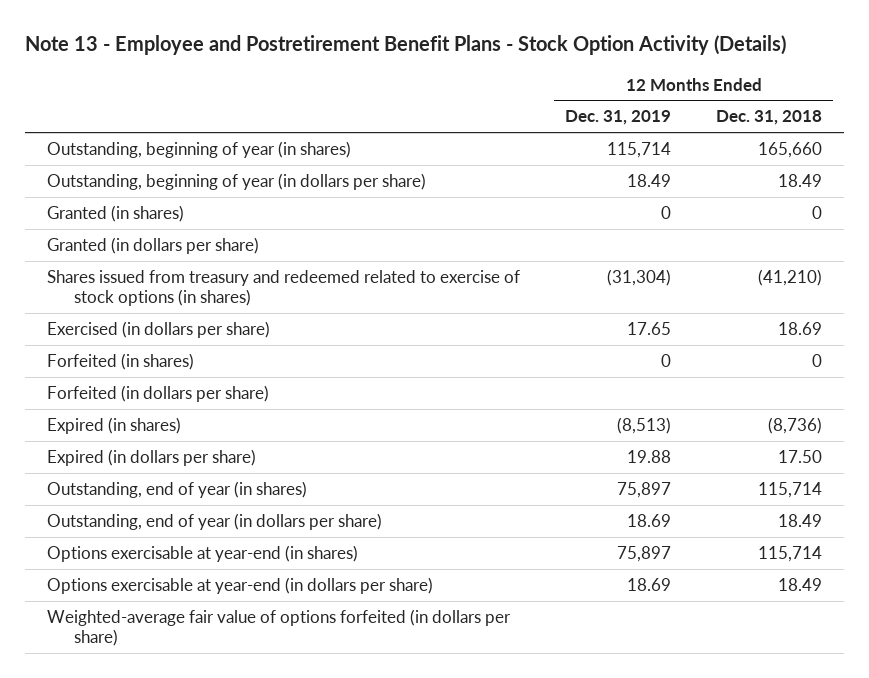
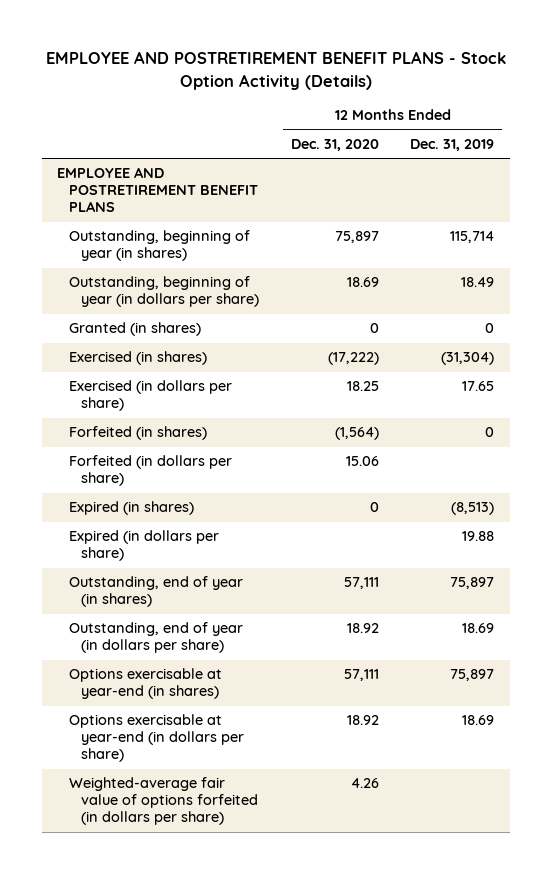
- Note 13 - Employee and Postretirement Benefit Plans - Stock Option Activity (Details)
+ EMPLOYEE AND POSTRETIREMENT BENEFIT PLANS - Stock Option Activity (Details)
- | 12 Months Ended Dec. 31, 2019 | 12 Months Ended Dec. 31, 2018
+ | 12 Months Ended Dec. 31, 2020 | 12 Months Ended Dec. 31, 2019
+ EMPLOYEE AND POSTRETIREMENT BENEFIT PLANS
- Granted (in dollars per share)
- Shares issued from treasury and redeemed related to exercise of stock options (in shares) | (31,304) | (41,210)
+ Exercised (in shares) | (17,222) | (31,304)

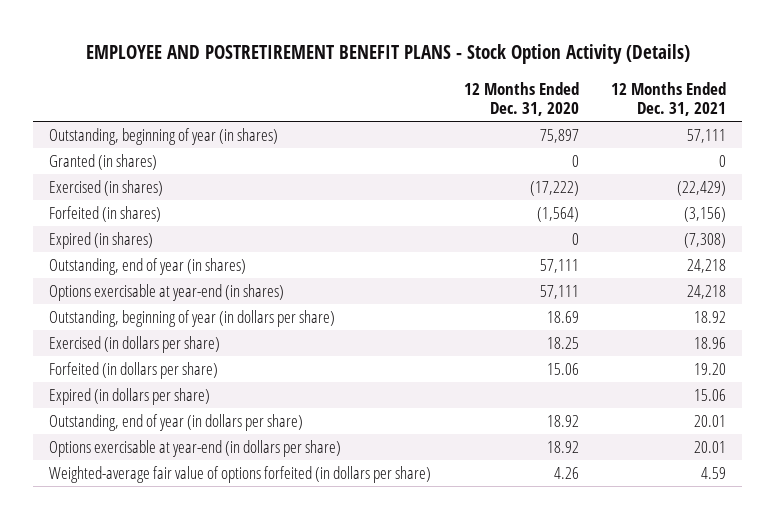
- | 12 Months Ended Dec. 31, 2020 | 12 Months Ended Dec. 31, 2019
+ | 12 Months Ended Dec. 31, 2020 | 12 Months Ended Dec. 31, 2021
- EMPLOYEE AND POSTRETIREMENT BENEFIT PLANS
moved down: Outstanding, beginning of year (in dollars per share) | 18.69 | 18.92
moved down: Exercised (in dollars per share) | 18.25 | 18.96
moved down: Forfeited (in dollars per share) | 15.06 | 19.20
moved down: Expired (in dollars per share) | | 15.06
moved down: Outstanding, end of year (in dollars per share) | 18.92 | 20.01

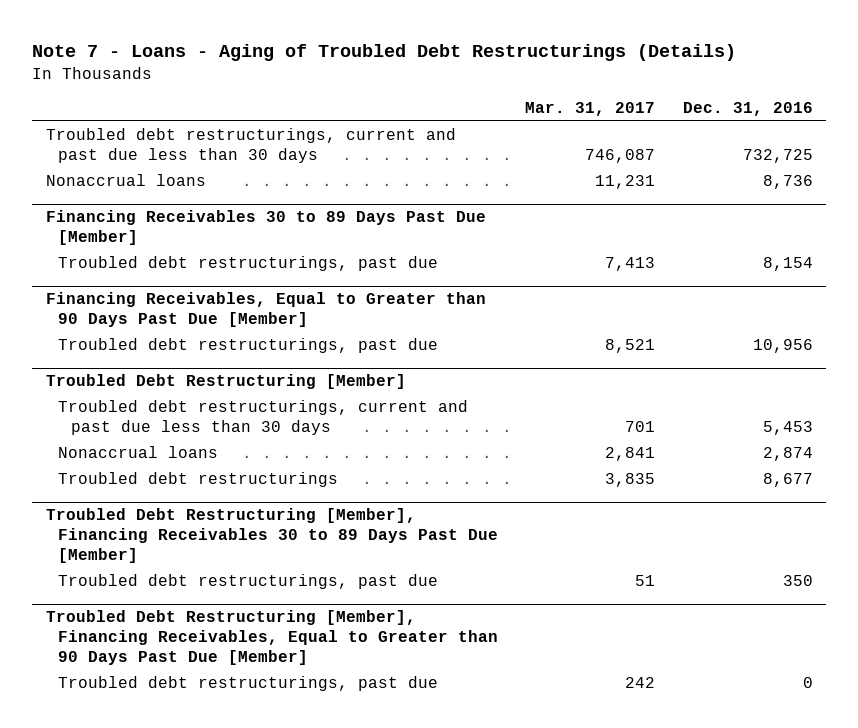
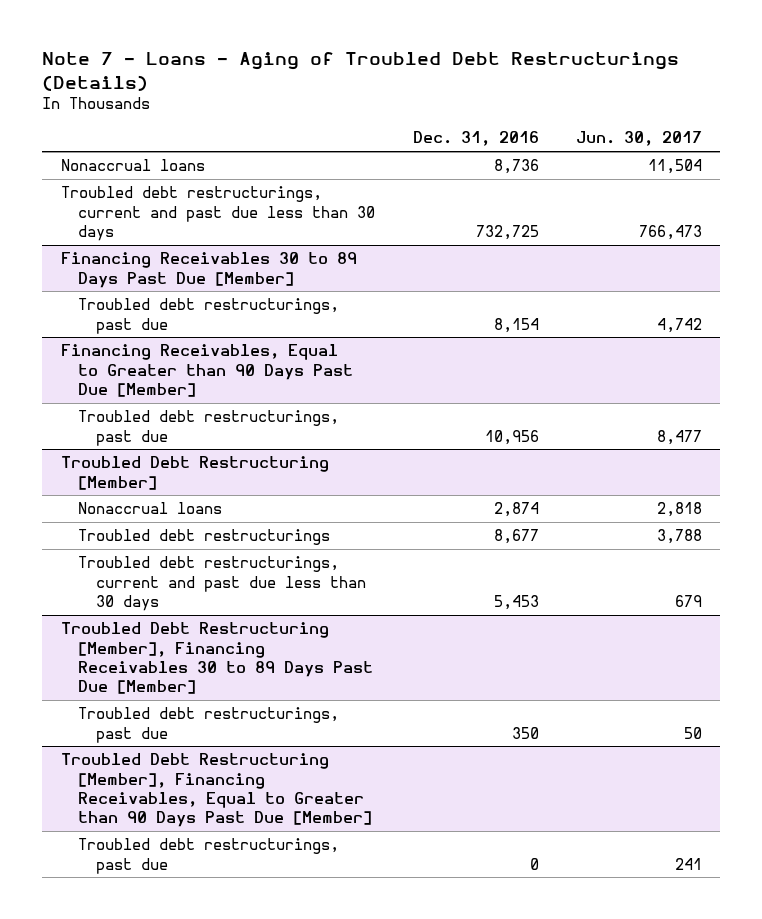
- | Mar. 31, 2017 | Dec. 31, 2016
+ | Dec. 31, 2016 | Jun. 30, 2017
moved down: Troubled debt restructurings, current and past due less than 30 days | 732,725 | 766,473
@ Troubled Debt Restructuring [Member]
moved down: Troubled debt restructurings, current and past due less than 30 days | 5,453 | 679

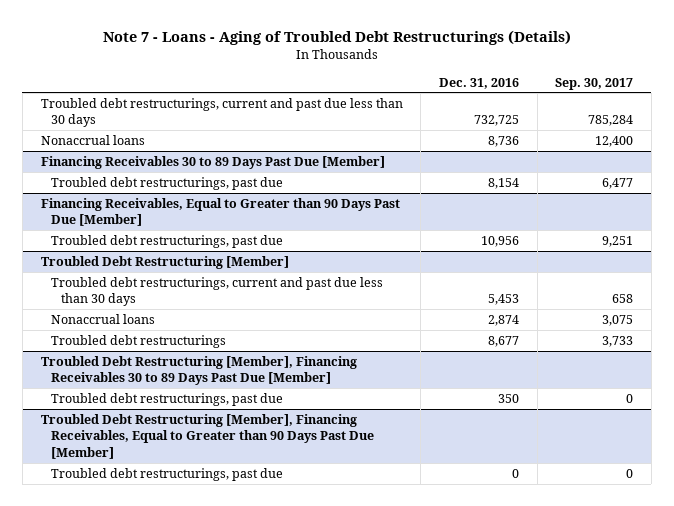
- | Dec. 31, 2016 | Jun. 30, 2017
+ | Dec. 31, 2016 | Sep. 30, 2017
moved down: Nonaccrual loans | 8,736 | 12,400
@ Troubled Debt Restructuring [Member]
moved up: Troubled debt restructurings, current and past due less than 30 days | 5,453 | 658

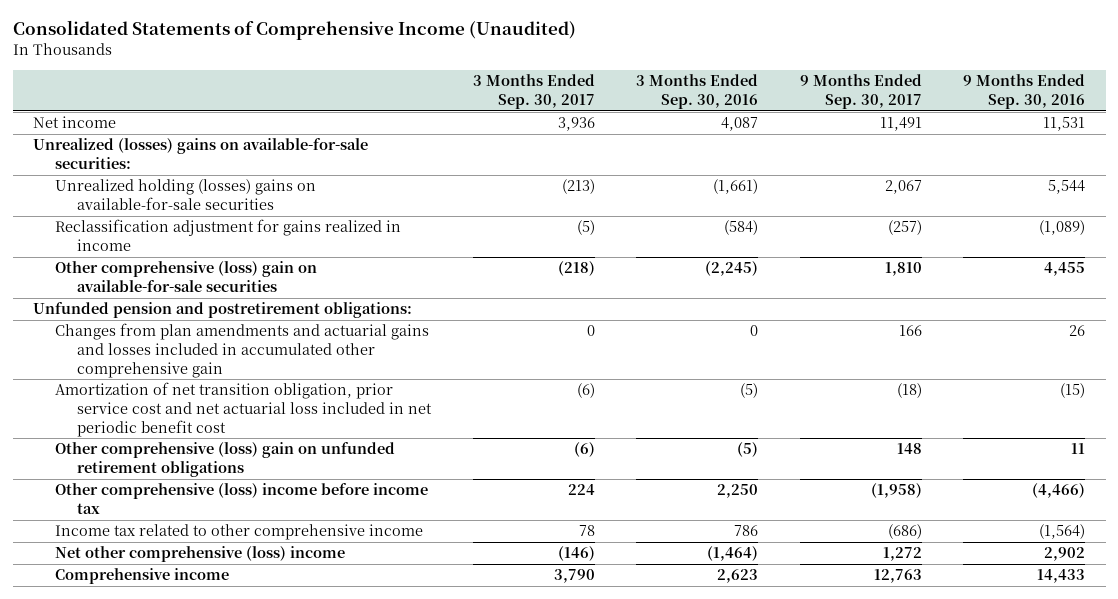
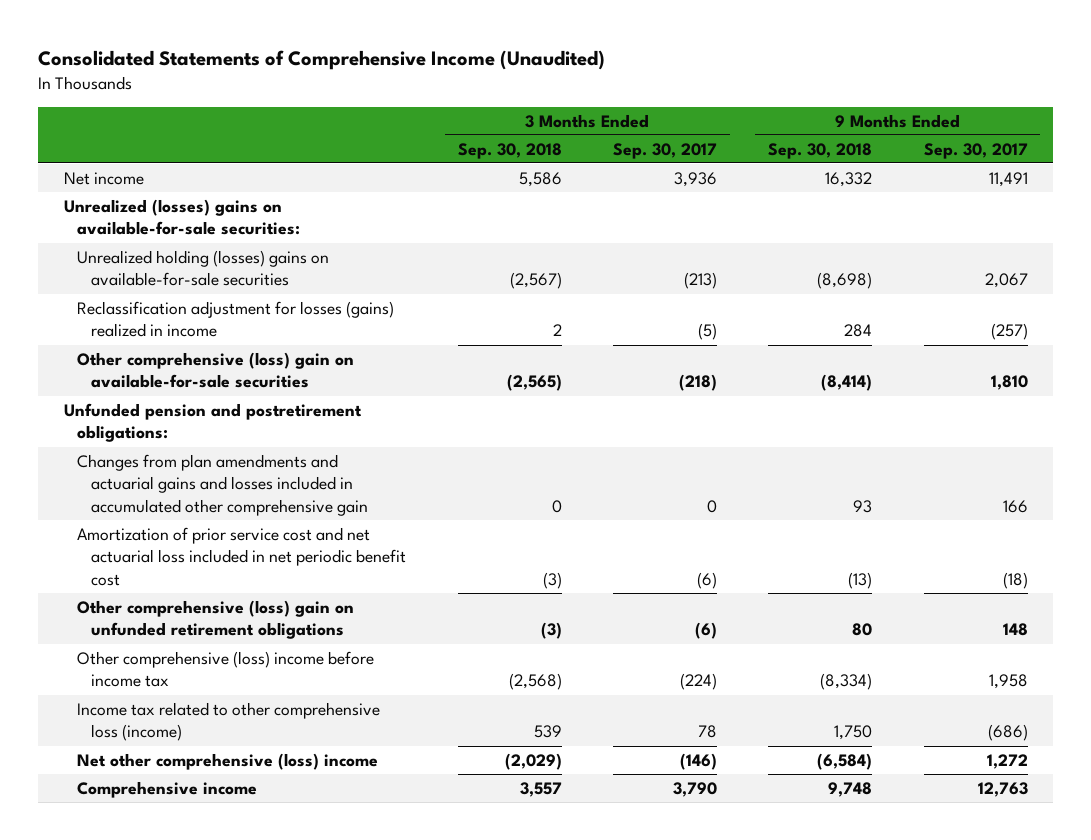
- | 3 Months Ended Sep. 30, 2017 | 3 Months Ended Sep. 30, 2016 | 9 Months Ended Sep. 30, 2017 | 9 Months Ended Sep. 30, 2016
+ | 3 Months Ended Sep. 30, 2018 | 3 Months Ended Sep. 30, 2017 | 9 Months Ended Sep. 30, 2018 | 9 Months Ended Sep. 30, 2017
- Reclassification adjustment for gains realized in income | (5) | (584) | (257) | (1,089)
+ Reclassification adjustment for losses (gains) realized in income | 2 | (5) | 284 | (257)
- Amortization of net transition obligation, prior service cost and net actuarial loss included in net periodic benefit cost | (6) | (5) | (18) | (15)
+ Amortization of prior service cost and net actuarial loss included in net periodic benefit cost | (3) | (6) | (13) | (18)
- Other comprehensive (loss) income before income tax | 224 | 2,250 | (1,958) | (4,466)
- Income tax related to other comprehensive income | 78 | 786 | (686) | (1,564)
+ Other comprehensive (loss) income before income tax | (2,568) | (224) | (8,334) | 1,958
+ Income tax related to other comprehensive loss (income) | 539 | 78 | 1,750 | (686)

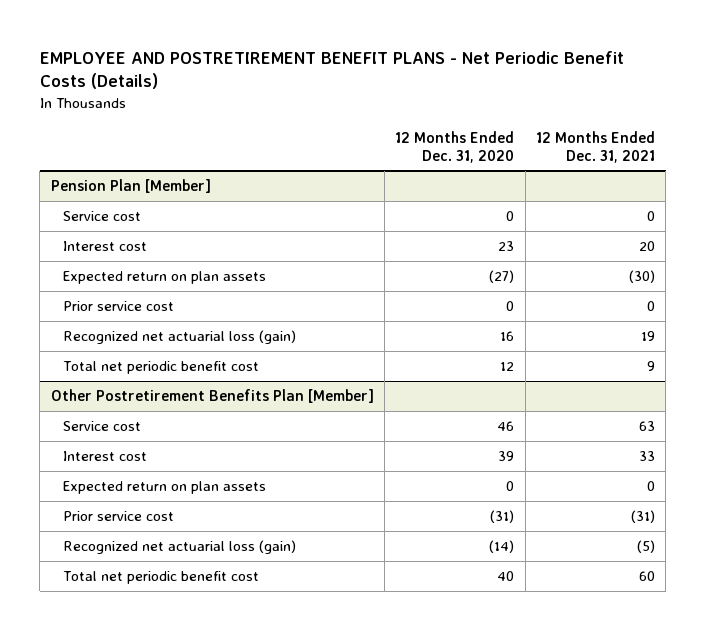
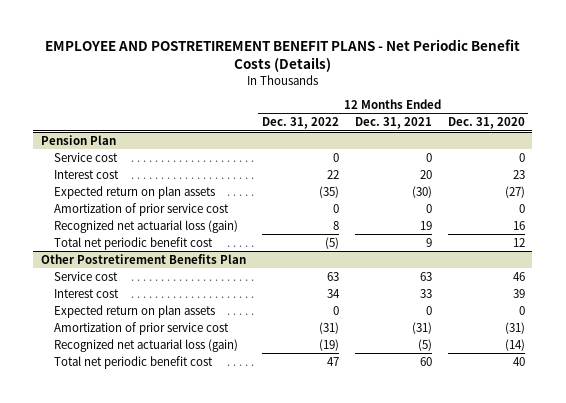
- | 12 Months Ended Dec. 31, 2020 | 12 Months Ended Dec. 31, 2021
+ | 12 Months Ended Dec. 31, 2022 | 12 Months Ended Dec. 31, 2021 | 12 Months Ended Dec. 31, 2020
- Pension Plan [Member]
+ Pension Plan
- Prior service cost | 0 | 0
+ Amortization of prior service cost | 0 | 0 | 0
- Other Postretirement Benefits Plan [Member]
+ Other Postretirement Benefits Plan
- Prior service cost | (31) | (31)
+ Amortization of prior service cost | (31) | (31) | (31)

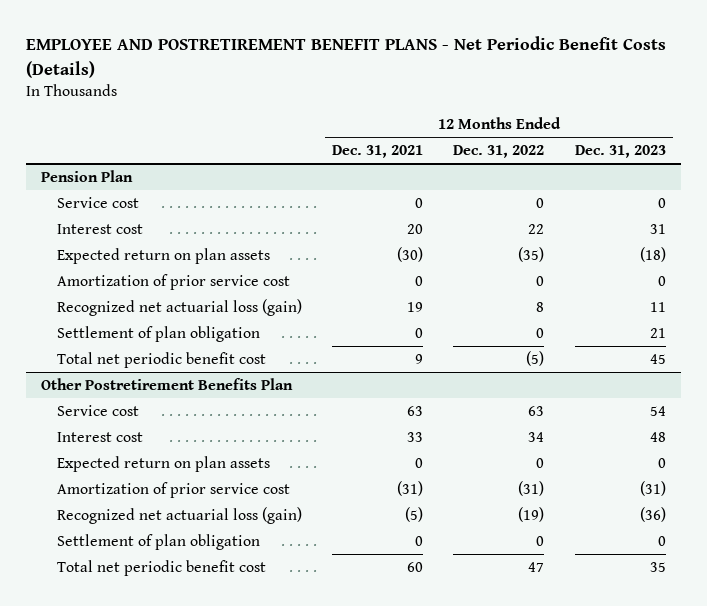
- | 12 Months Ended Dec. 31, 2022 | 12 Months Ended Dec. 31, 2021 | 12 Months Ended Dec. 31, 2020
+ | 12 Months Ended Dec. 31, 2021 | 12 Months Ended Dec. 31, 2022 | 12 Months Ended Dec. 31, 2023
@ Pension Plan
+ Settlement of plan obligation | 0 | 0 | 21
@ Other Postretirement Benefits Plan
+ Settlement of plan obligation | 0 | 0 | 0

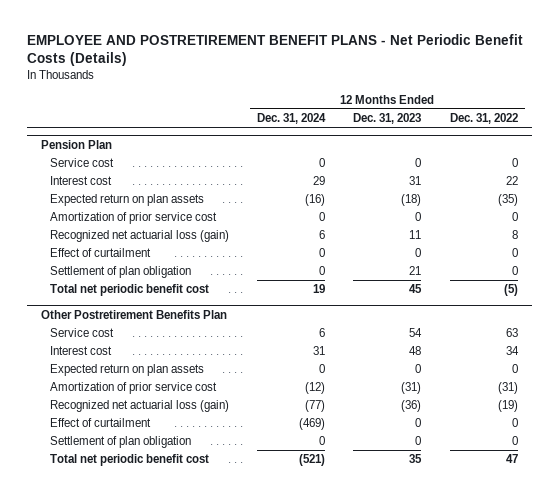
- | 12 Months Ended Dec. 31, 2021 | 12 Months Ended Dec. 31, 2022 | 12 Months Ended Dec. 31, 2023
+ | 12 Months Ended Dec. 31, 2024 | 12 Months Ended Dec. 31, 2023 | 12 Months Ended Dec. 31, 2022
@ Pension Plan
+ Effect of curtailment | 0 | 0 | 0
@ Other Postretirement Benefits Plan
+ Effect of curtailment | (469) | 0 | 0

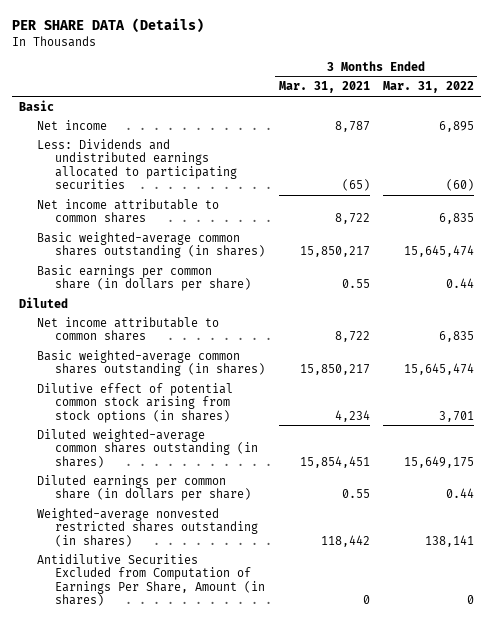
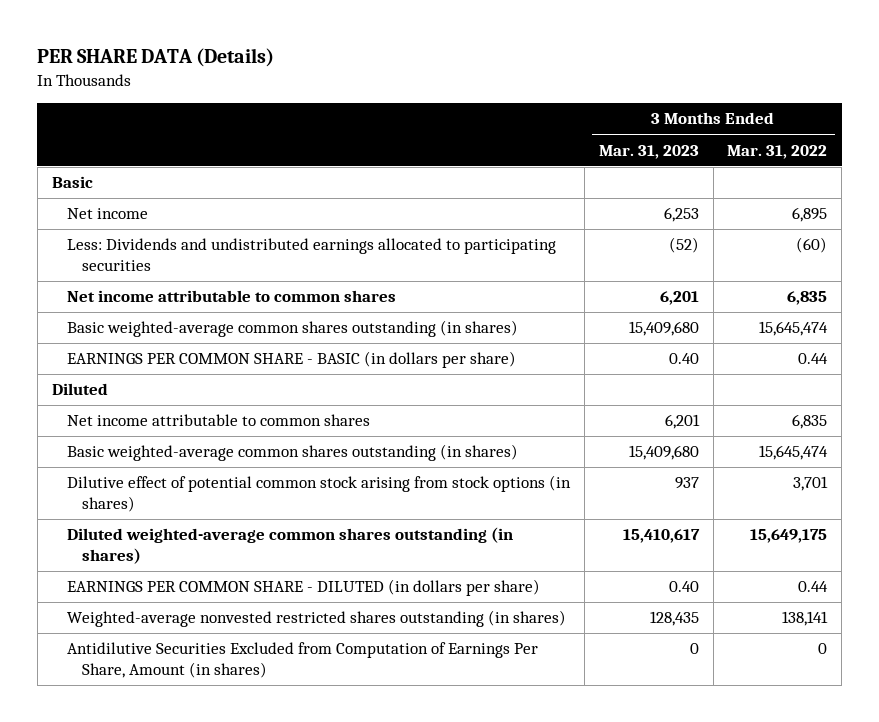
- | 3 Months Ended Mar. 31, 2021 | 3 Months Ended Mar. 31, 2022
+ | 3 Months Ended Mar. 31, 2023 | 3 Months Ended Mar. 31, 2022
- Basic earnings per common share (in dollars per share) | 0.55 | 0.44
+ EARNINGS PER COMMON SHARE - BASIC (in dollars per share) | 0.40 | 0.44
- Diluted earnings per common share (in dollars per share) | 0.55 | 0.44
+ EARNINGS PER COMMON SHARE - DILUTED (in dollars per share) | 0.40 | 0.44

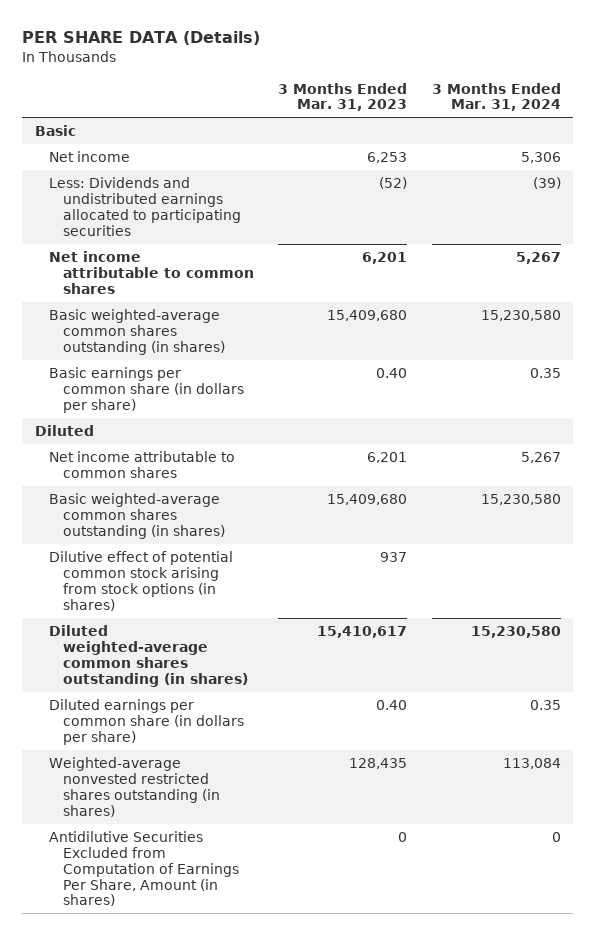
- | 3 Months Ended Mar. 31, 2023 | 3 Months Ended Mar. 31, 2022
+ | 3 Months Ended Mar. 31, 2023 | 3 Months Ended Mar. 31, 2024
- EARNINGS PER COMMON SHARE - BASIC (in dollars per share) | 0.40 | 0.44
+ Basic earnings per common share (in dollars per share) | 0.40 | 0.35
- EARNINGS PER COMMON SHARE - DILUTED (in dollars per share) | 0.40 | 0.44
+ Diluted earnings per common share (in dollars per share) | 0.40 | 0.35

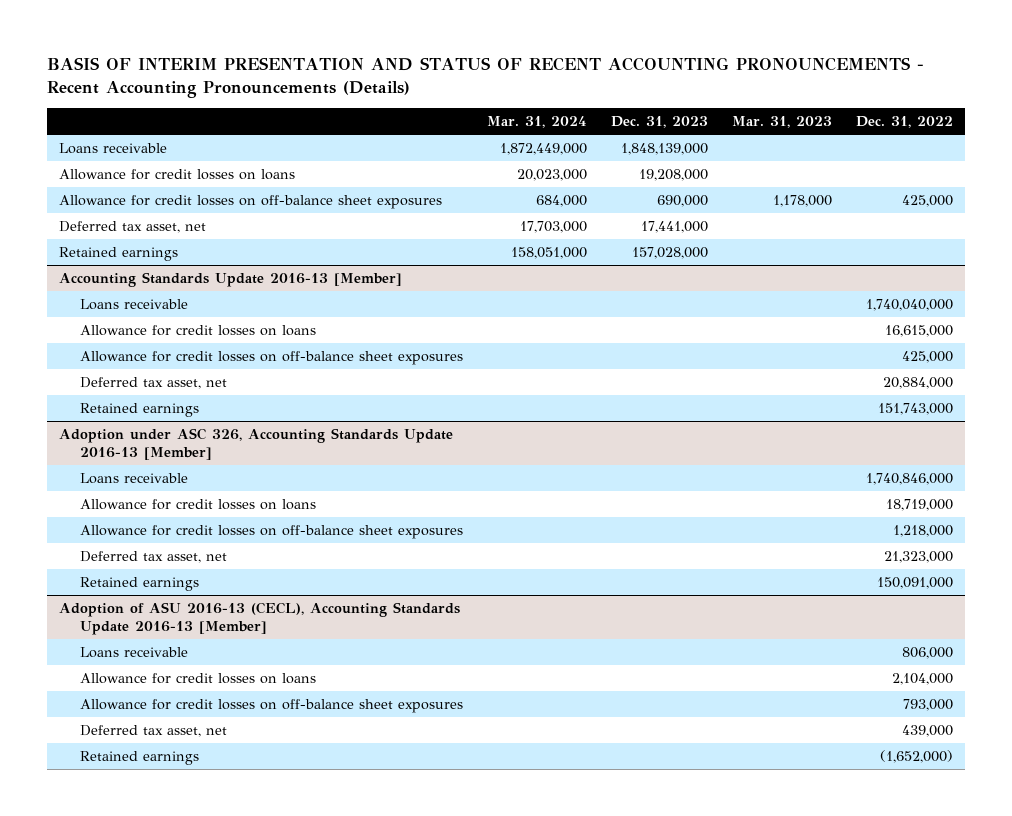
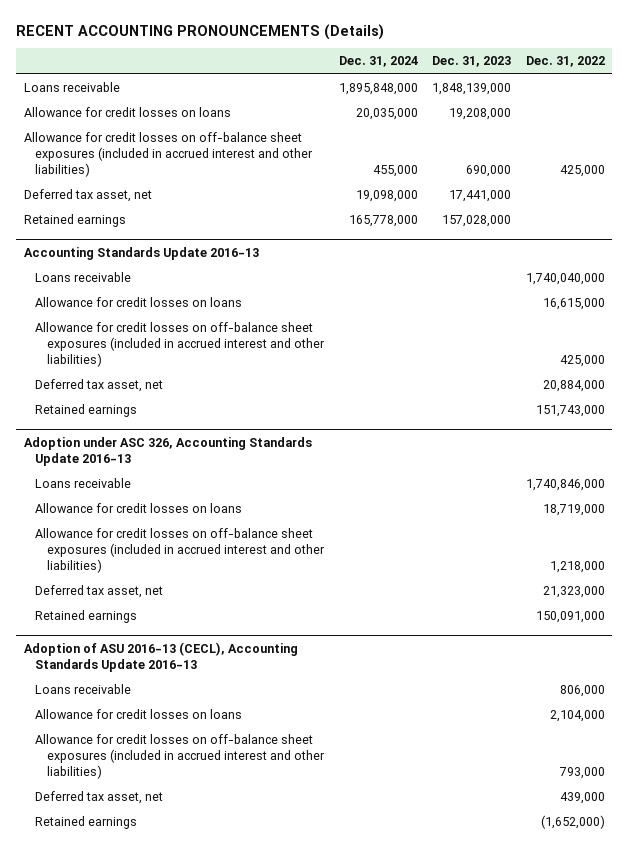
- BASIS OF INTERIM PRESENTATION AND STATUS OF RECENT ACCOUNTING PRONOUNCEMENTS - Recent Accounting Pronouncements (Details)
+ RECENT ACCOUNTING PRONOUNCEMENTS (Details)
- | Mar. 31, 2024 | Dec. 31, 2023 | Mar. 31, 2023 | Dec. 31, 2022
+ | Dec. 31, 2024 | Dec. 31, 2023 | Dec. 31, 2022
- Allowance for credit losses on off-balance sheet exposures | 684,000 | 690,000 | 1,178,000 | 425,000
+ Allowance for credit losses on off-balance sheet exposures (included in accrued interest and other liabilities) | 455,000 | 690,000 | 425,000
- Accounting Standards Update 2016-13 [Member]
+ Accounting Standards Update 2016-13
- Allowance for credit losses on off-balance sheet exposures | | | | 425,000
+ Allowance for credit losses on off-balance sheet exposures (included in accrued interest and other liabilities) | | | 425,000
- Adoption under ASC 326, Accounting Standards Update 2016-13 [Member]
+ Adoption under ASC 326, Accounting Standards Update 2016-13
- Allowance for credit losses on off-balance sheet exposures | | | | 1,218,000
+ Allowance for credit losses on off-balance sheet exposures (included in accrued interest and other liabilities) | | | 1,218,000
- Adoption of ASU 2016-13 (CECL), Accounting Standards Update 2016-13 [Member]
+ Adoption of ASU 2016-13 (CECL), Accounting Standards Update 2016-13
- Allowance for credit losses on off-balance sheet exposures | | | | 793,000
+ Allowance for credit losses on off-balance sheet exposures (included in accrued interest and other liabilities) | | | 793,000

